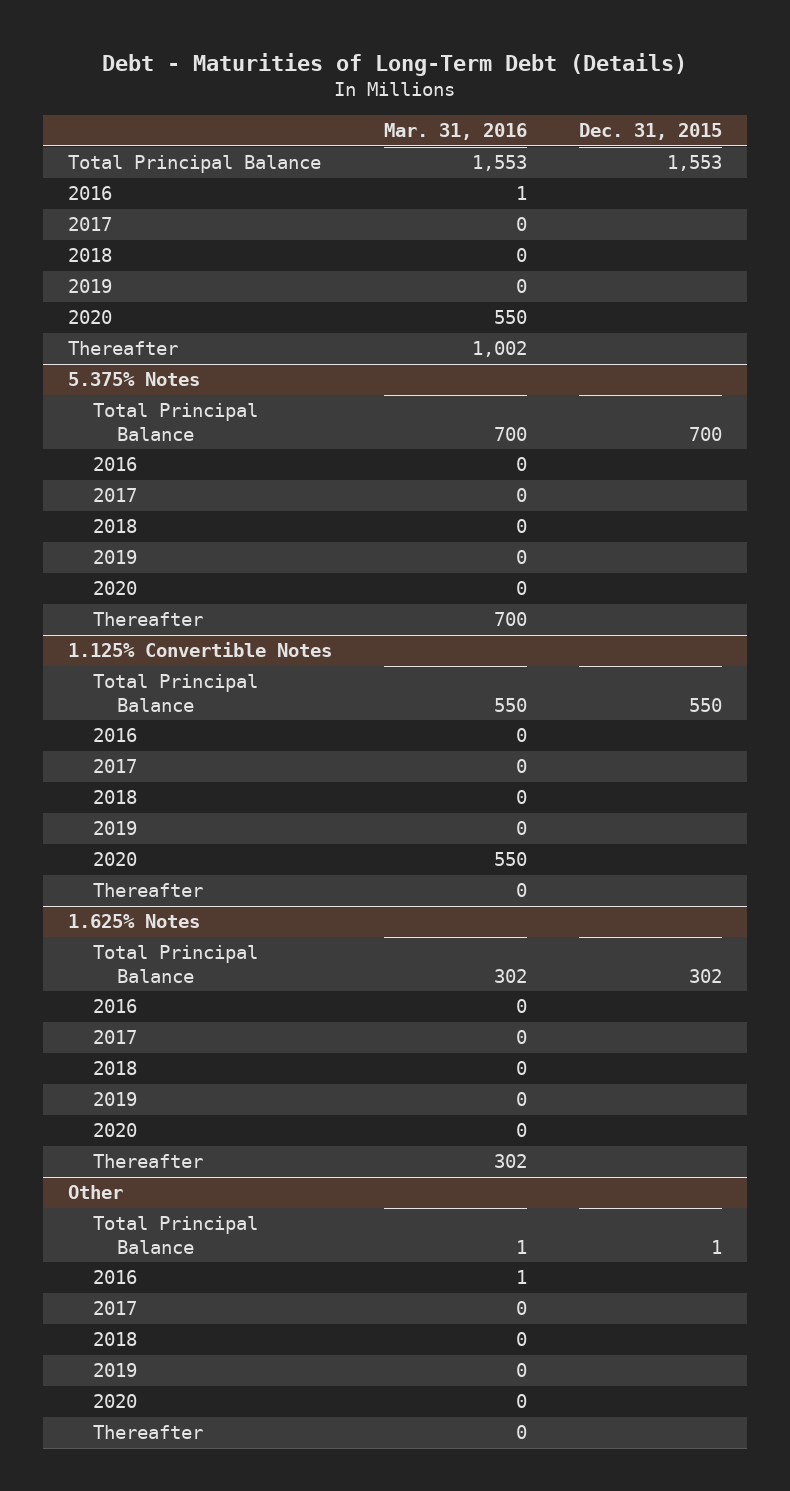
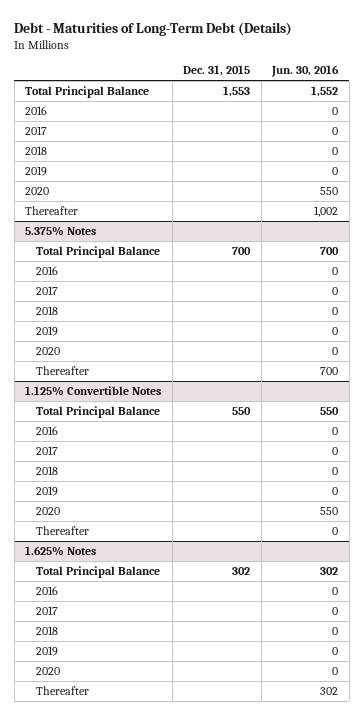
- | Mar. 31, 2016 | Dec. 31, 2015
+ | Dec. 31, 2015 | Jun. 30, 2016
- Other
- Total Principal Balance | 1 | 1
- 2016 | 1 |
- 2017 | 0 |
- 2018 | 0 |
- 2019 | 0 |
- 2020 | 0 |
- Thereafter | 0 |

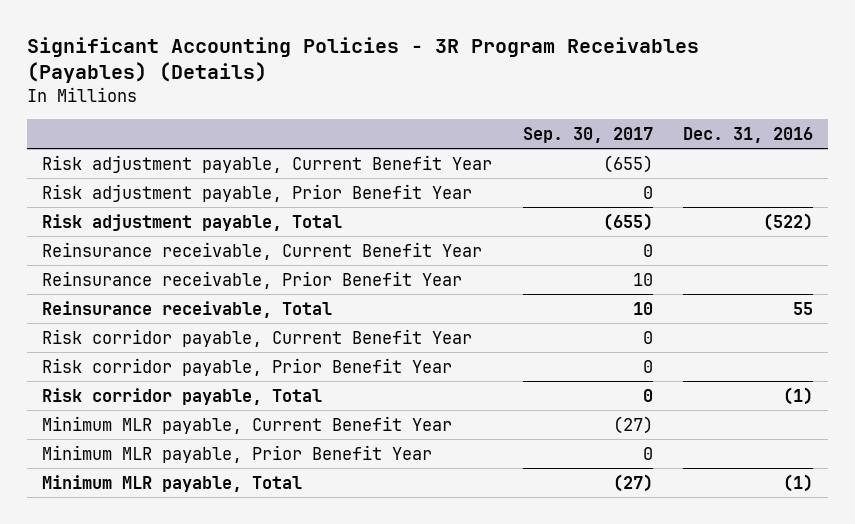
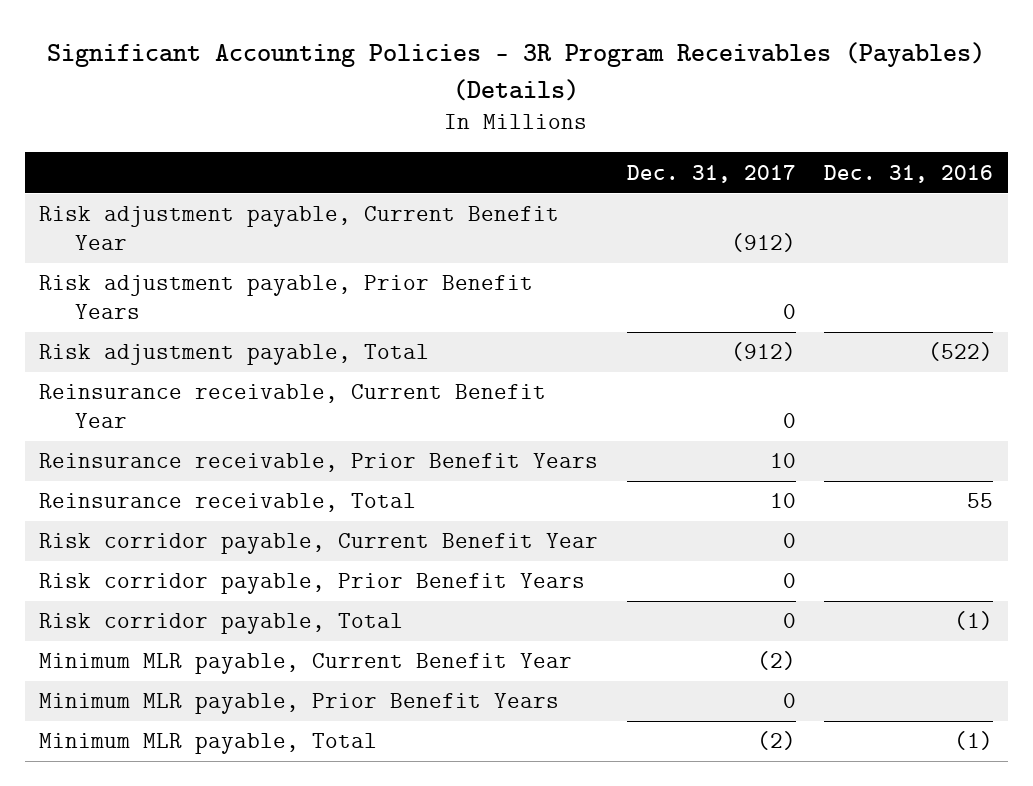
- | Sep. 30, 2017 | Dec. 31, 2016
+ | Dec. 31, 2017 | Dec. 31, 2016
- Risk adjustment payable, Prior Benefit Year | 0 |
+ Risk adjustment payable, Prior Benefit Years | 0 |
- Reinsurance receivable, Prior Benefit Year | 10 |
+ Reinsurance receivable, Prior Benefit Years | 10 |
- Risk corridor payable, Prior Benefit Year | 0 |
+ Risk corridor payable, Prior Benefit Years | 0 |
- Minimum MLR payable, Prior Benefit Year | 0 |
+ Minimum MLR payable, Prior Benefit Years | 0 |

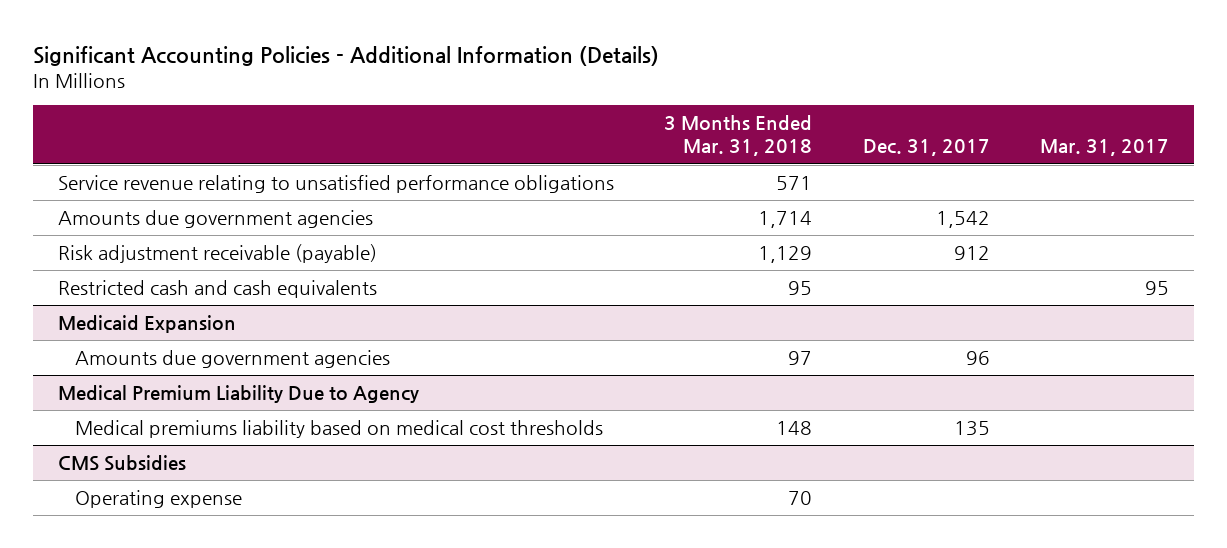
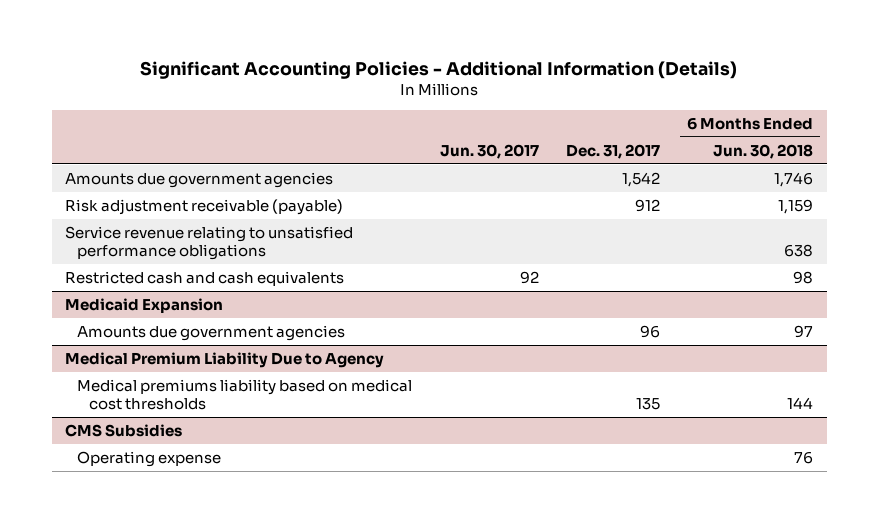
- | 3 Months Ended Mar. 31, 2018 | Dec. 31, 2017 | Mar. 31, 2017
+ | Jun. 30, 2017 | Dec. 31, 2017 | 6 Months Ended Jun. 30, 2018
moved down: Service revenue relating to unsatisfied performance obligations | | | 638

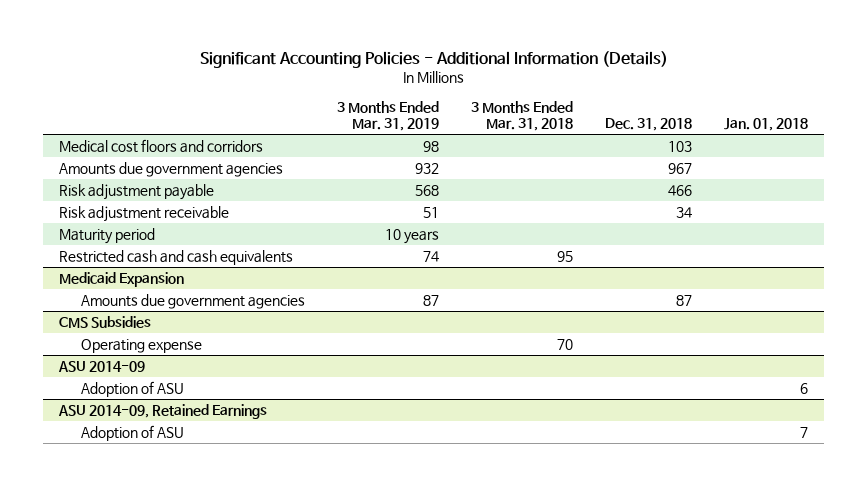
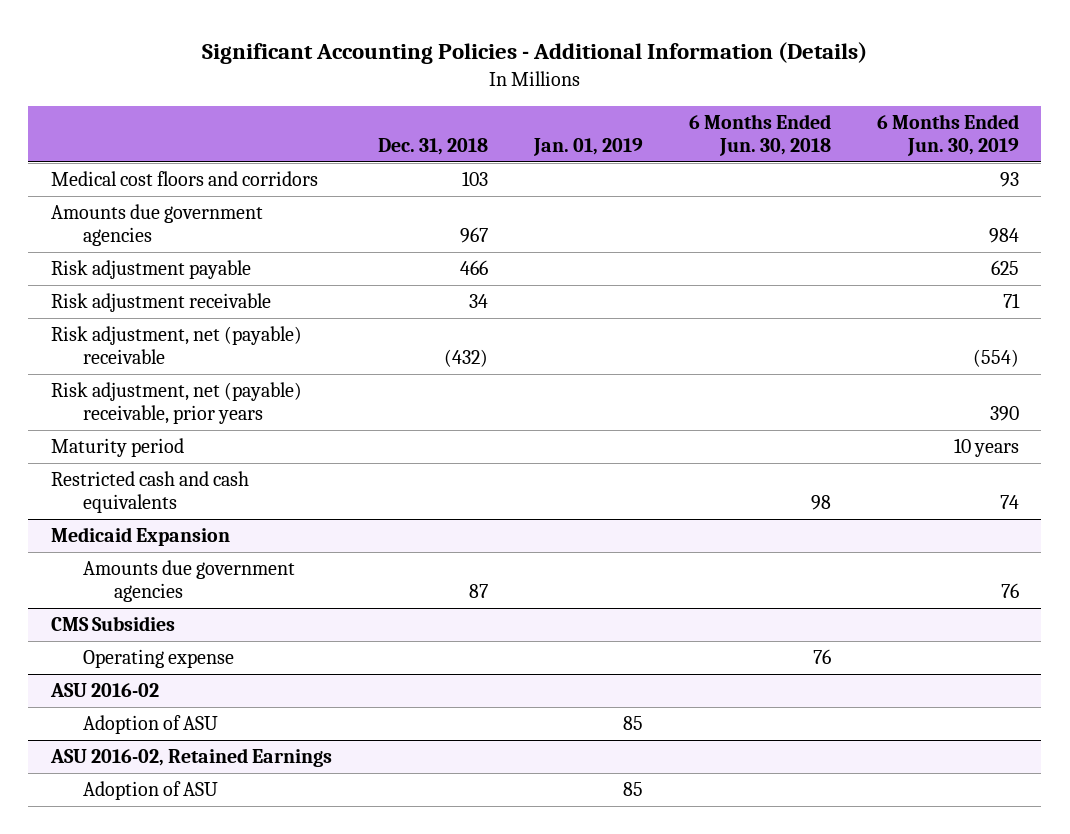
- | 3 Months Ended Mar. 31, 2019 | 3 Months Ended Mar. 31, 2018 | Dec. 31, 2018 | Jan. 01, 2018
+ | Dec. 31, 2018 | Jan. 01, 2019 | 6 Months Ended Jun. 30, 2018 | 6 Months Ended Jun. 30, 2019
+ Risk adjustment, net (payable) receivable | (432) | | | (554)
+ Risk adjustment, net (payable) receivable, prior years | | | | 390
- ASU 2014-09
- Adoption of ASU | | | | 6
- ASU 2014-09, Retained Earnings
- Adoption of ASU | | | | 7
+ ASU 2016-02
+ Adoption of ASU | | 85 | |
+ ASU 2016-02, Retained Earnings
+ Adoption of ASU | | 85 | |

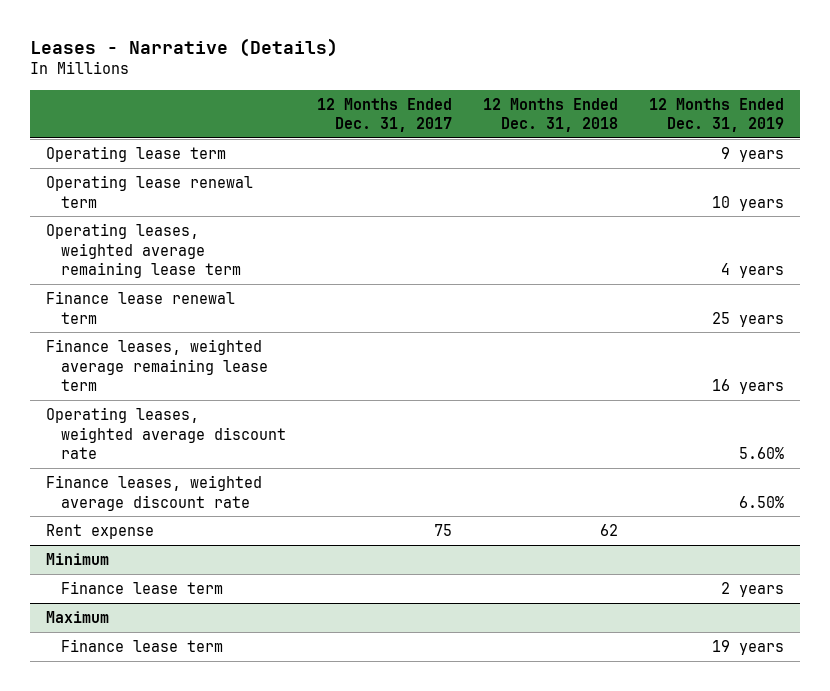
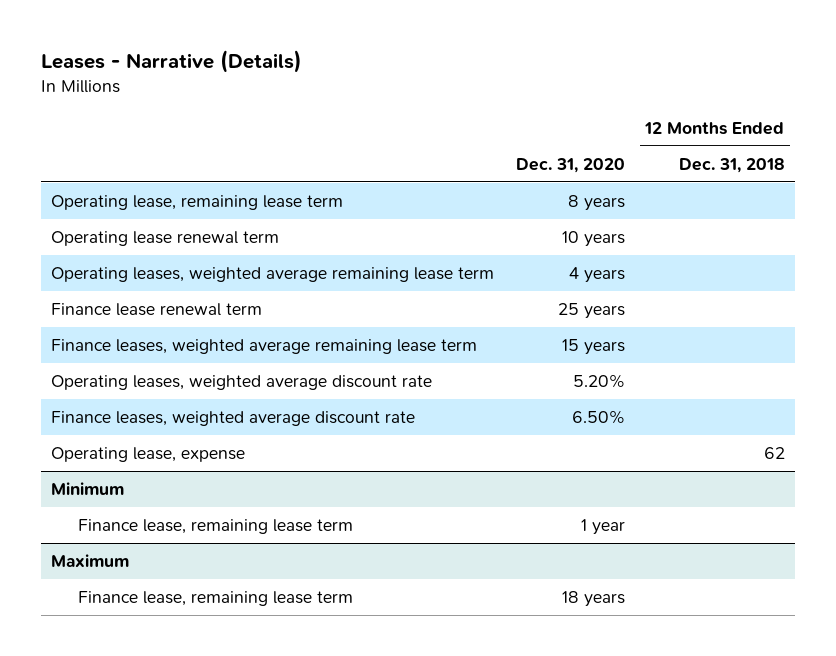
- | 12 Months Ended Dec. 31, 2017 | 12 Months Ended Dec. 31, 2018 | 12 Months Ended Dec. 31, 2019
+ | Dec. 31, 2020 | 12 Months Ended Dec. 31, 2018
- Operating lease term | | | 9 years
+ Operating lease, remaining lease term | 8 years |
- Rent expense | 75 | 62 |
+ Operating lease, expense | | 62
@ Minimum
- Finance lease term | | | 2 years
+ Finance lease, remaining lease term | 1 year |
@ Maximum
- Finance lease term | | | 19 years
+ Finance lease, remaining lease term | 18 years |

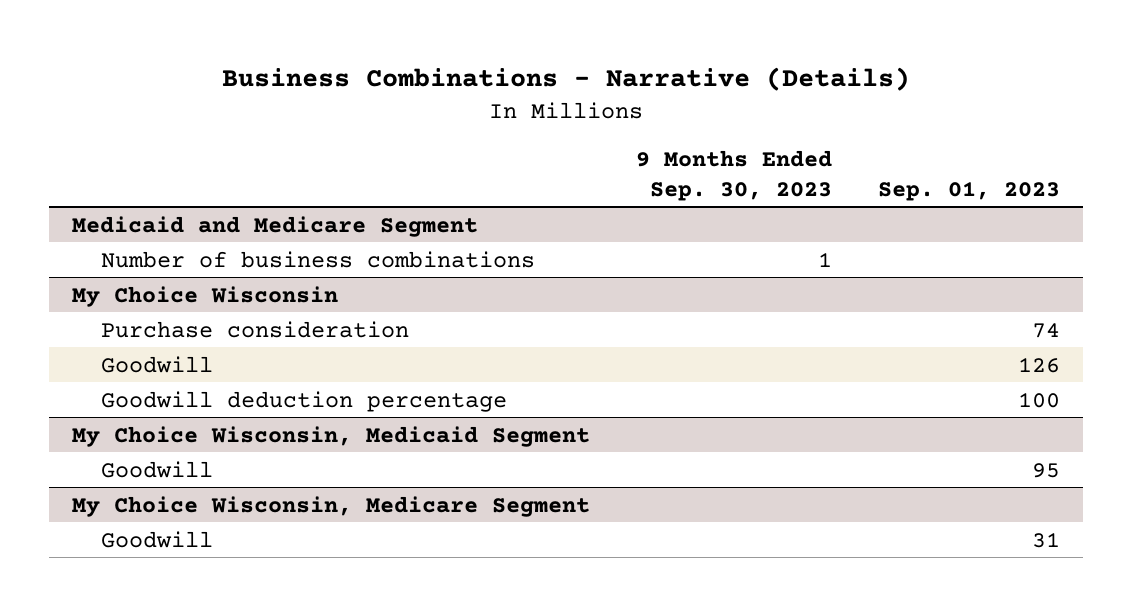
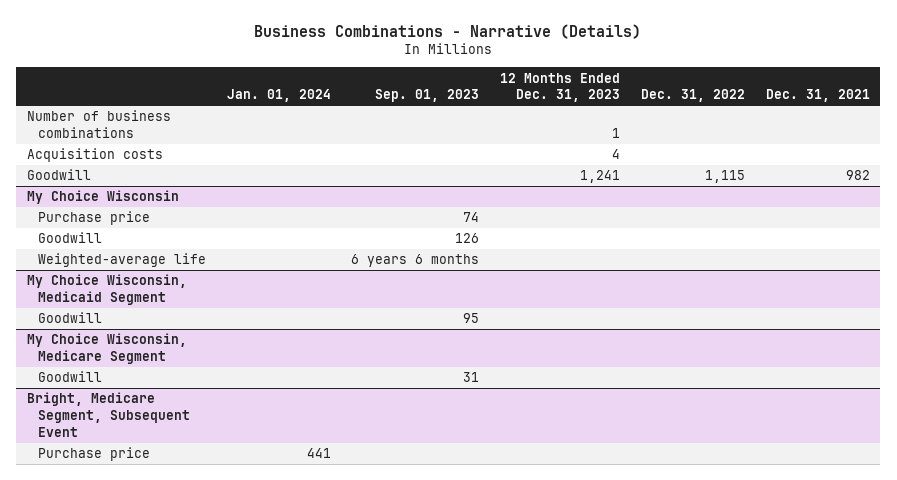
- | 9 Months Ended Sep. 30, 2023 | Sep. 01, 2023
+ | Jan. 01, 2024 | Sep. 01, 2023 | 12 Months Ended Dec. 31, 2023 | Dec. 31, 2022 | Dec. 31, 2021
- Medicaid and Medicare Segment
- Number of business combinations | 1 |
+ Number of business combinations | | | 1 | |
+ Acquisition costs | | | 4 | |
+ Goodwill | | | 1,241 | 1,115 | 982
@ My Choice Wisconsin
- Purchase consideration | | 74
+ Purchase price | | 74 | | |
- Goodwill deduction percentage | | 100
+ Weighted-average life | | 6 years 6 months | | |
+ Bright, Medicare Segment, Subsequent Event
+ Purchase price | 441 | | | |

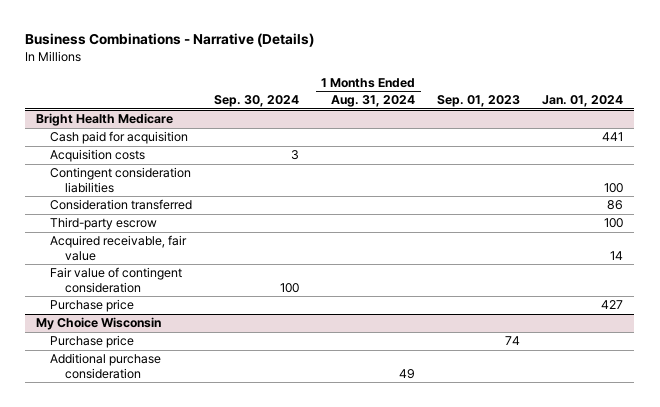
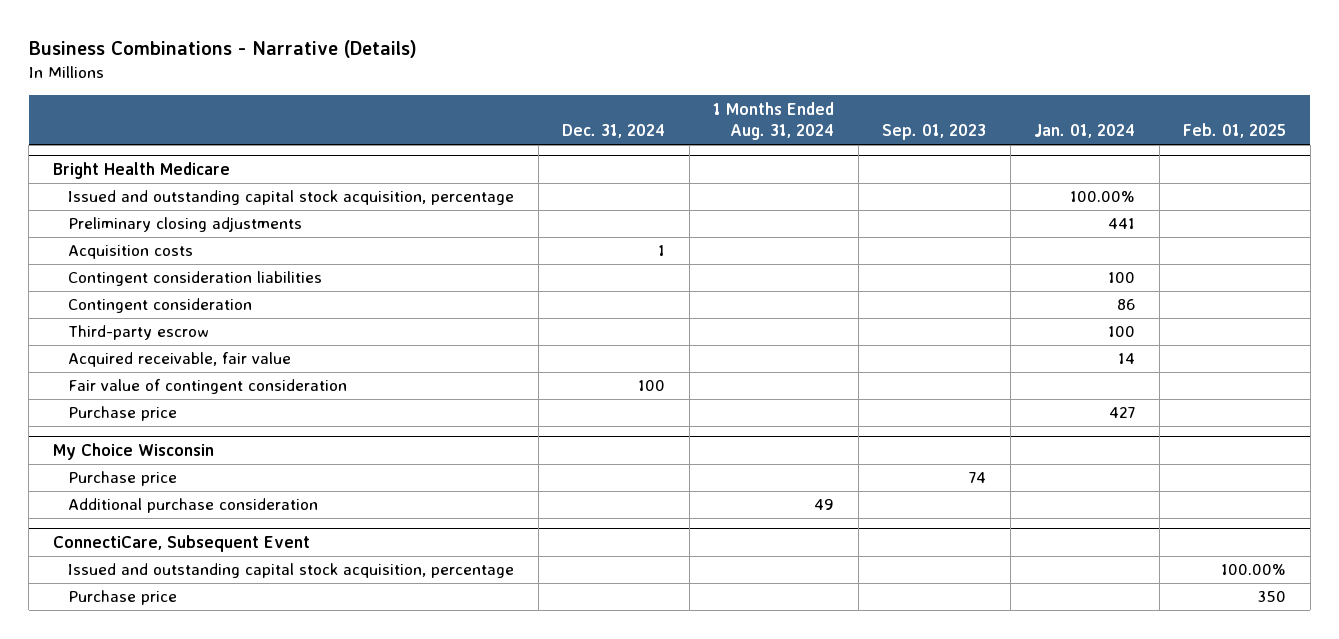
- | Sep. 30, 2024 | 1 Months Ended Aug. 31, 2024 | Sep. 01, 2023 | Jan. 01, 2024
+ | Dec. 31, 2024 | 1 Months Ended Aug. 31, 2024 | Sep. 01, 2023 | Jan. 01, 2024 | Feb. 01, 2025
@ Bright Health Medicare
- Cash paid for acquisition | | | | 441
+ Issued and outstanding capital stock acquisition, percentage | | | | 100.00% |
+ Preliminary closing adjustments | | | | 441 |
- Consideration transferred | | | | 86
+ Contingent consideration | | | | 86 |
+ ConnectiCare, Subsequent Event
+ Issued and outstanding capital stock acquisition, percentage | | | | | 100.00%
+ Purchase price | | | | | 350

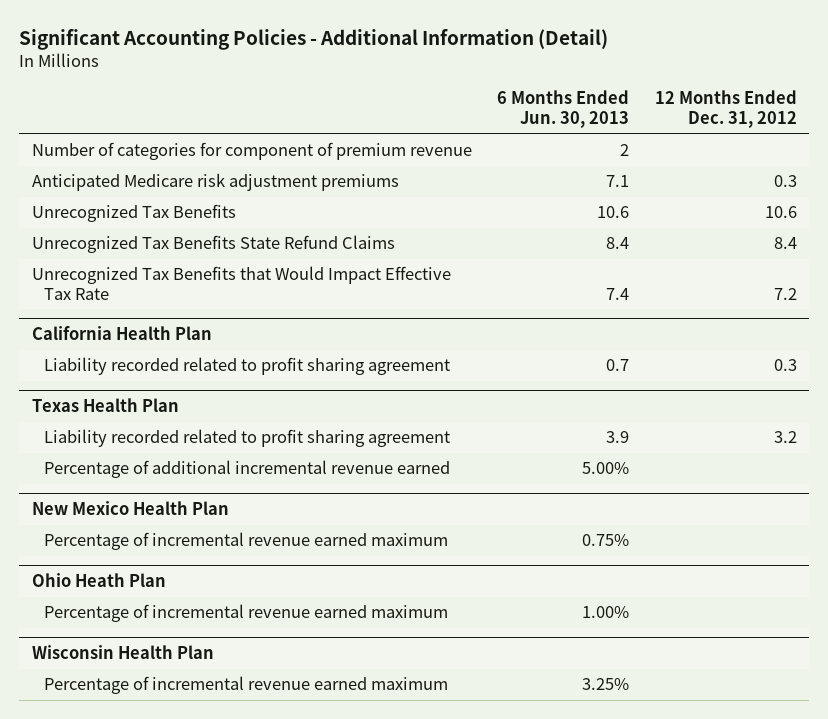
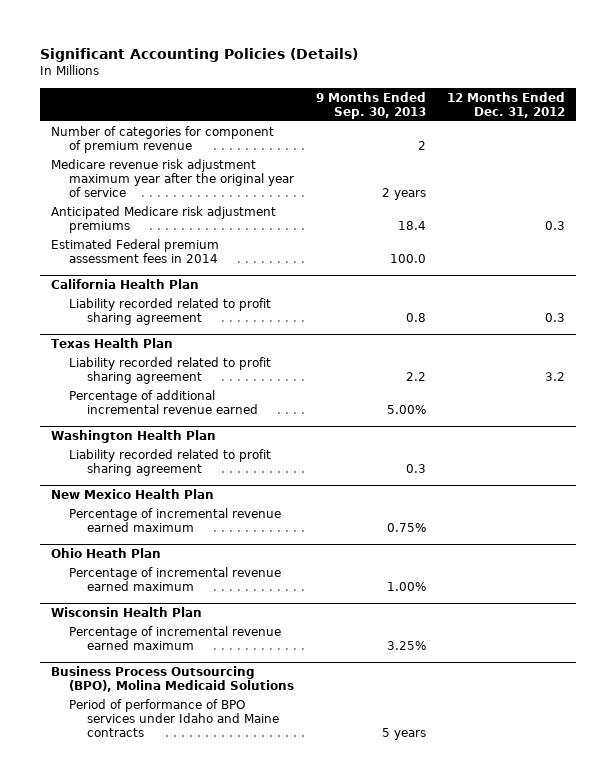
- Significant Accounting Policies - Additional Information (Detail)
+ Significant Accounting Policies (Details)
- | 6 Months Ended Jun. 30, 2013 | 12 Months Ended Dec. 31, 2012
+ | 9 Months Ended Sep. 30, 2013 | 12 Months Ended Dec. 31, 2012
+ Medicare revenue risk adjustment maximum year after the original year of service | 2 years |
- Unrecognized Tax Benefits | 10.6 | 10.6
- Unrecognized Tax Benefits State Refund Claims | 8.4 | 8.4
- Unrecognized Tax Benefits that Would Impact Effective Tax Rate | 7.4 | 7.2
+ Estimated Federal premium assessment fees in 2014 | 100.0 |
+ Washington Health Plan
+ Liability recorded related to profit sharing agreement | 0.3 |
+ Business Process Outsourcing (BPO), Molina Medicaid Solutions
+ Period of performance of BPO services under Idaho and Maine contracts | 5 years |

